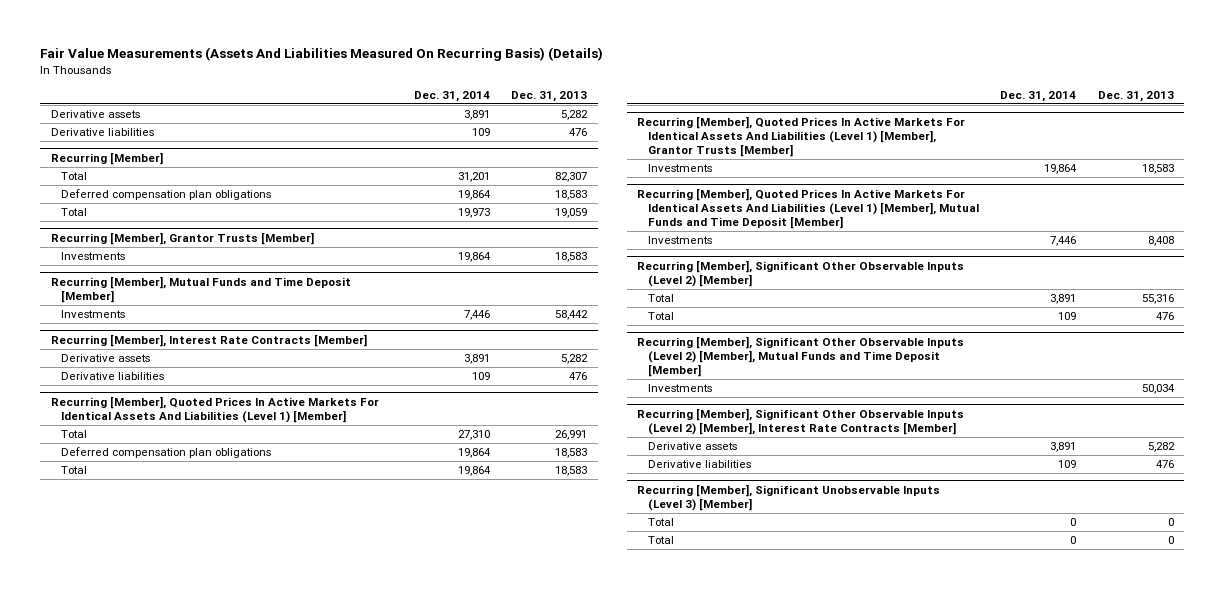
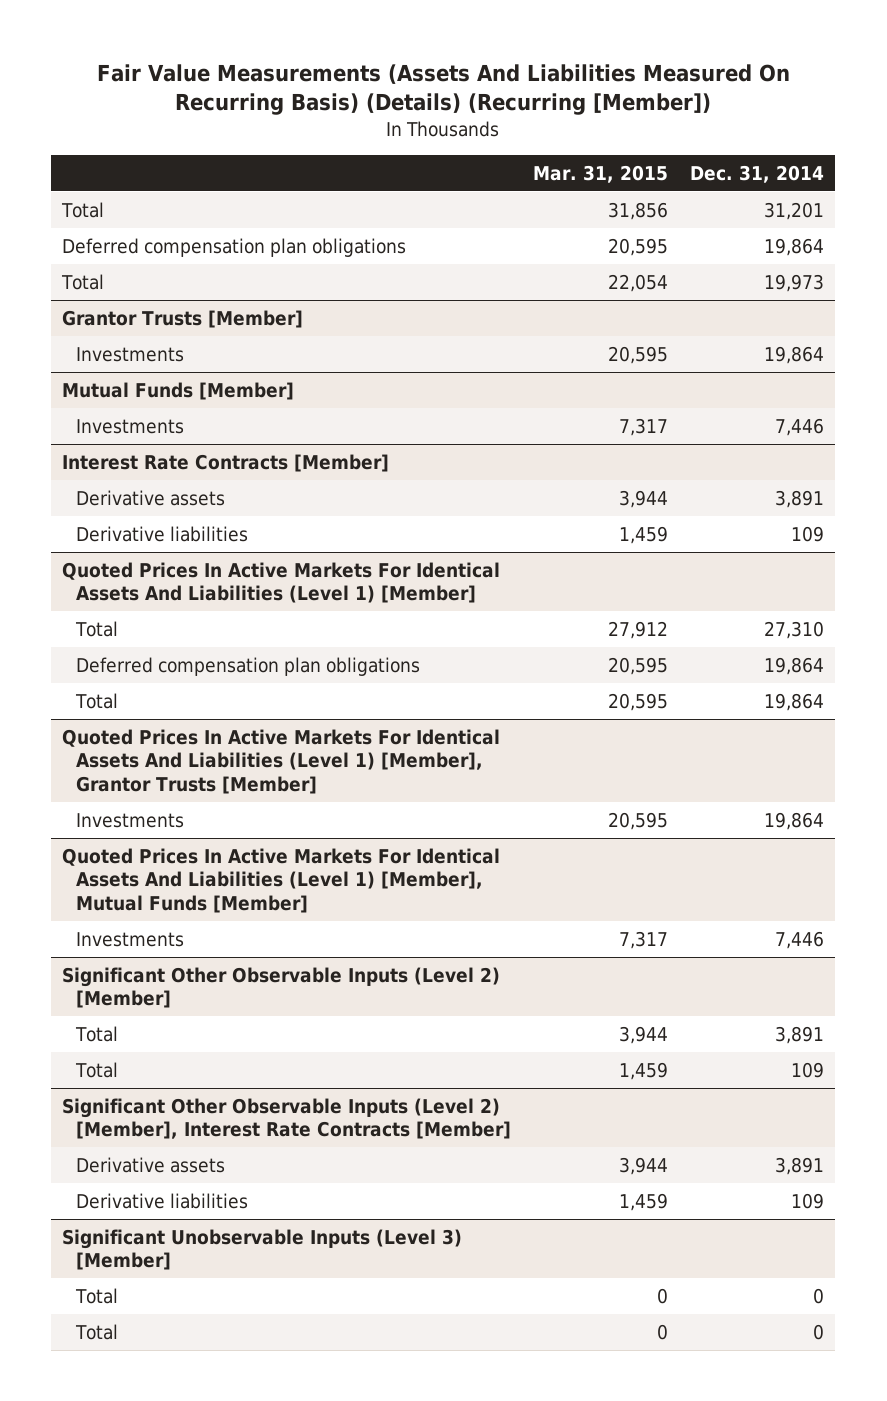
- Fair Value Measurements (Assets And Liabilities Measured On Recurring Basis) (Details)
+ Fair Value Measurements (Assets And Liabilities Measured On Recurring Basis) (Details) (Recurring [Member])
- | Dec. 31, 2014 | Dec. 31, 2013
+ | Mar. 31, 2015 | Dec. 31, 2014
- Derivative assets | 3,891 | 5,282
- Derivative liabilities | 109 | 476
- Recurring [Member]
- Recurring [Member], Grantor Trusts [Member]
+ Grantor Trusts [Member]
- Recurring [Member], Mutual Funds and Time Deposit [Member]
+ Mutual Funds [Member]
- Recurring [Member], Interest Rate Contracts [Member]
+ Interest Rate Contracts [Member]
- Recurring [Member], Quoted Prices In Active Markets For Identical Assets And Liabilities (Level 1) [Member]
+ Quoted Prices In Active Markets For Identical Assets And Liabilities (Level 1) [Member]
- Recurring [Member], Quoted Prices In Active Markets For Identical Assets And Liabilities (Level 1) [Member], Grantor Trusts [Member]
+ Quoted Prices In Active Markets For Identical Assets And Liabilities (Level 1) [Member], Grantor Trusts [Member]
- Recurring [Member], Quoted Prices In Active Markets For Identical Assets And Liabilities (Level 1) [Member], Mutual Funds and Time Deposit [Member]
+ Quoted Prices In Active Markets For Identical Assets And Liabilities (Level 1) [Member], Mutual Funds [Member]
- Recurring [Member], Significant Other Observable Inputs (Level 2) [Member]
+ Significant Other Observable Inputs (Level 2) [Member]
- Recurring [Member], Significant Other Observable Inputs (Level 2) [Member], Mutual Funds and Time Deposit [Member]
- Investments | | 50,034
- Recurring [Member], Significant Other Observable Inputs (Level 2) [Member], Interest Rate Contracts [Member]
+ Significant Other Observable Inputs (Level 2) [Member], Interest Rate Contracts [Member]
- Recurring [Member], Significant Unobservable Inputs (Level 3) [Member]
+ Significant Unobservable Inputs (Level 3) [Member]

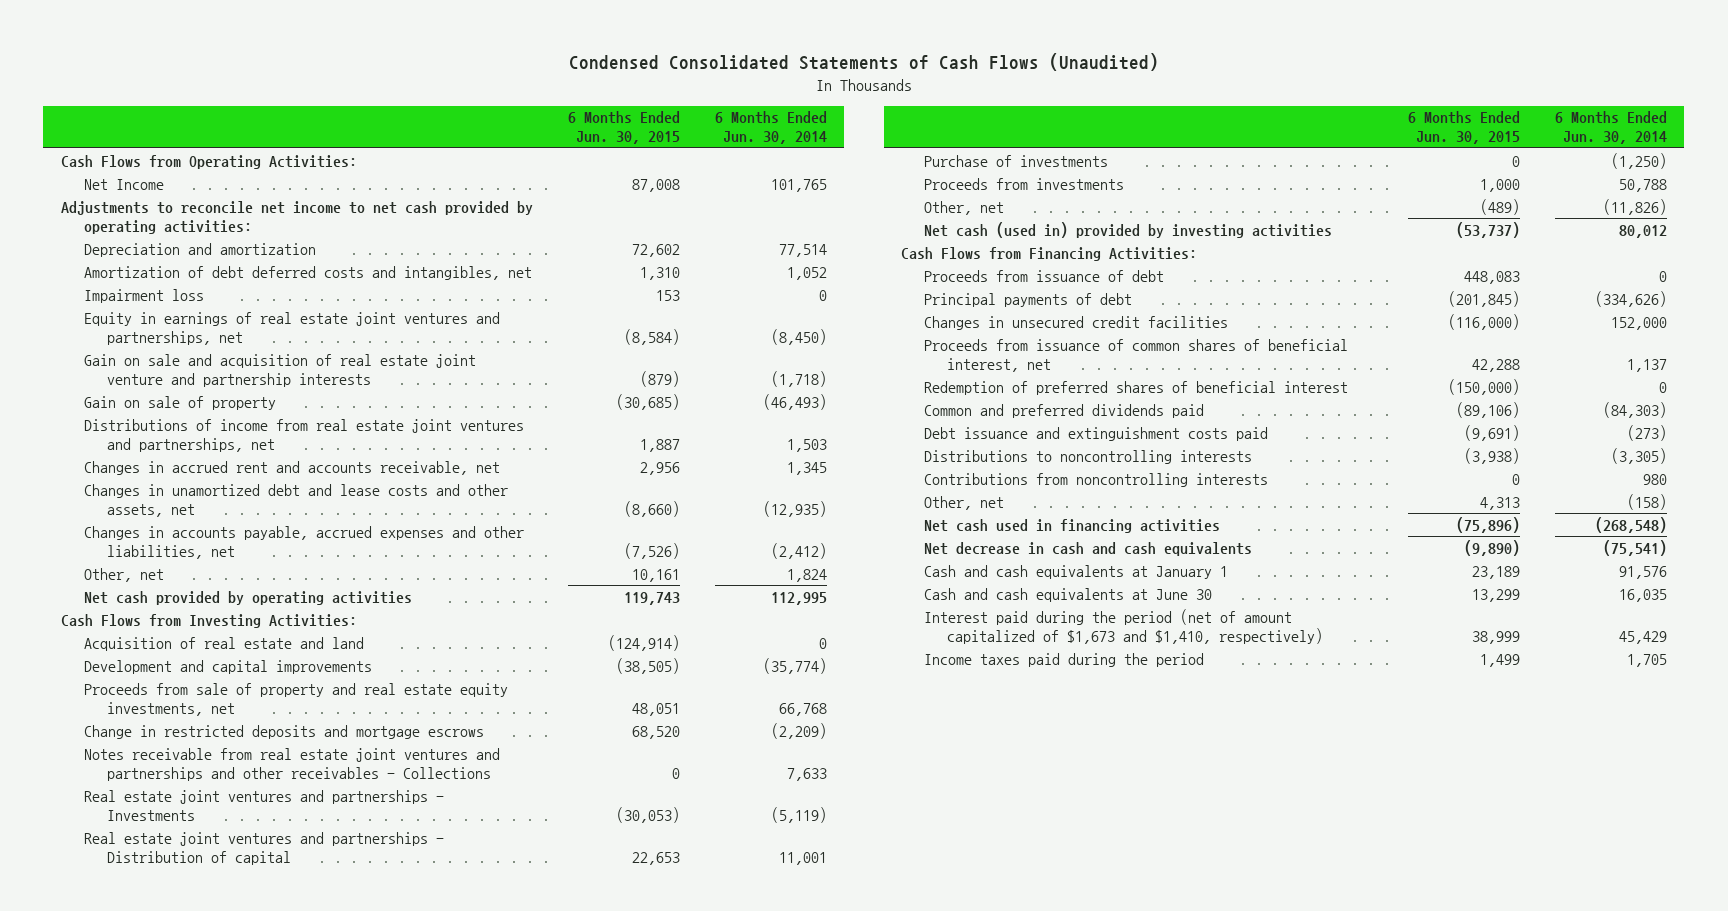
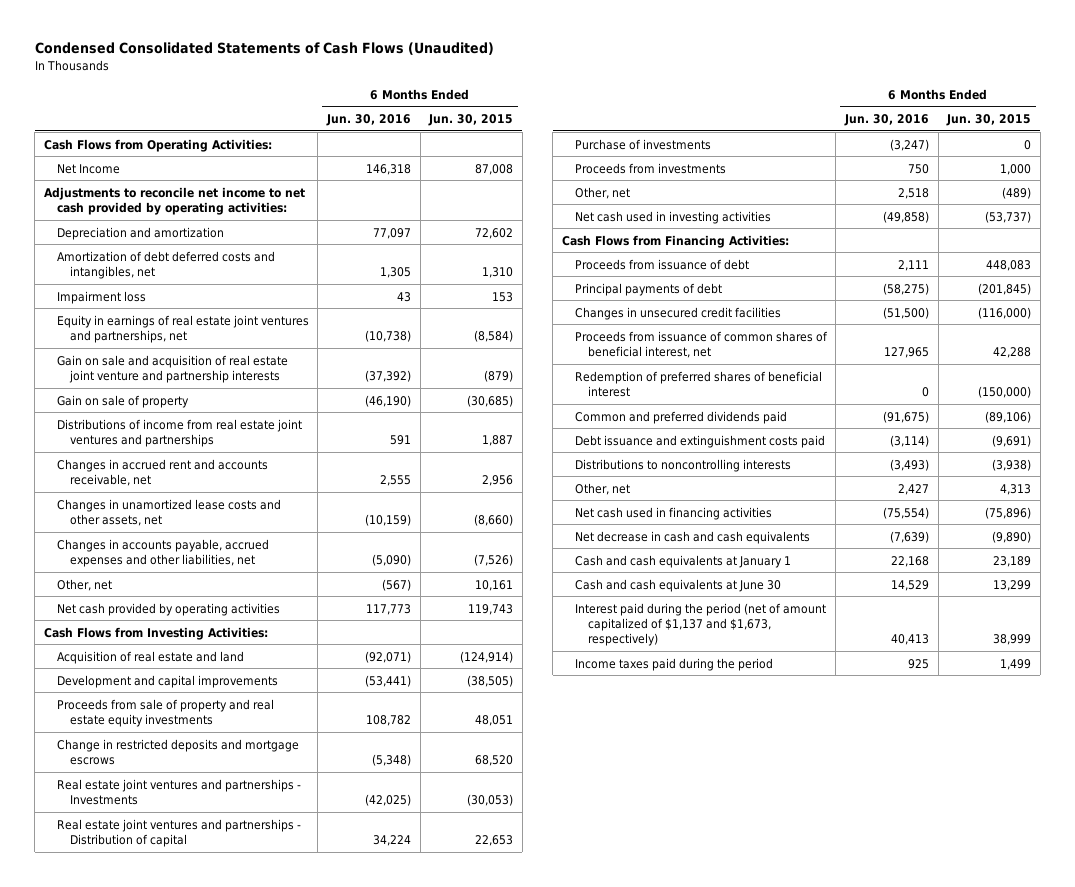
- | 6 Months Ended Jun. 30, 2015 | 6 Months Ended Jun. 30, 2014
+ | 6 Months Ended Jun. 30, 2016 | 6 Months Ended Jun. 30, 2015
- Distributions of income from real estate joint ventures and partnerships, net | 1,887 | 1,503
+ Distributions of income from real estate joint ventures and partnerships | 591 | 1,887
- Changes in unamortized debt and lease costs and other assets, net | (8,660) | (12,935)
+ Changes in unamortized lease costs and other assets, net | (10,159) | (8,660)
- Proceeds from sale of property and real estate equity investments, net | 48,051 | 66,768
+ Proceeds from sale of property and real estate equity investments | 108,782 | 48,051
- Notes receivable from real estate joint ventures and partnerships and other receivables - Collections | 0 | 7,633
- Net cash (used in) provided by investing activities | (53,737) | 80,012
+ Net cash used in investing activities | (49,858) | (53,737)
- Contributions from noncontrolling interests | 0 | 980
- Interest paid during the period (net of amount capitalized of $1,673 and $1,410, respectively) | 38,999 | 45,429
+ Interest paid during the period (net of amount capitalized of $1,137 and $1,673, respectively) | 40,413 | 38,999

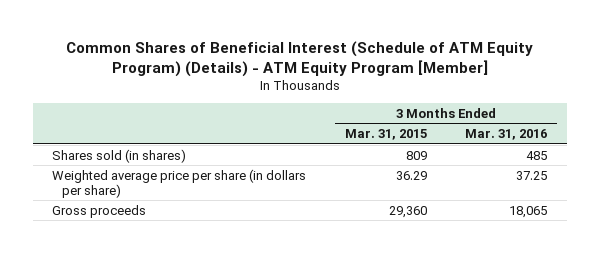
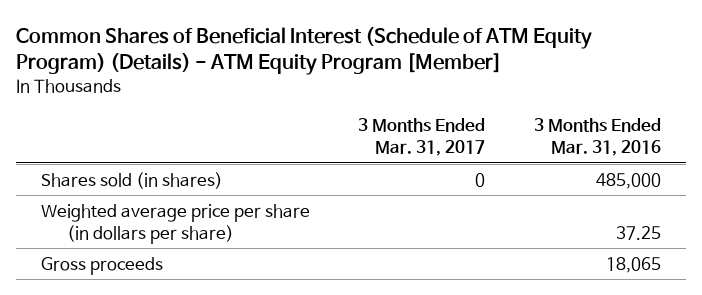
- | 3 Months Ended Mar. 31, 2015 | 3 Months Ended Mar. 31, 2016
+ | 3 Months Ended Mar. 31, 2017 | 3 Months Ended Mar. 31, 2016
- Shares sold (in shares) | 809 | 485
+ Shares sold (in shares) | 0 | 485,000

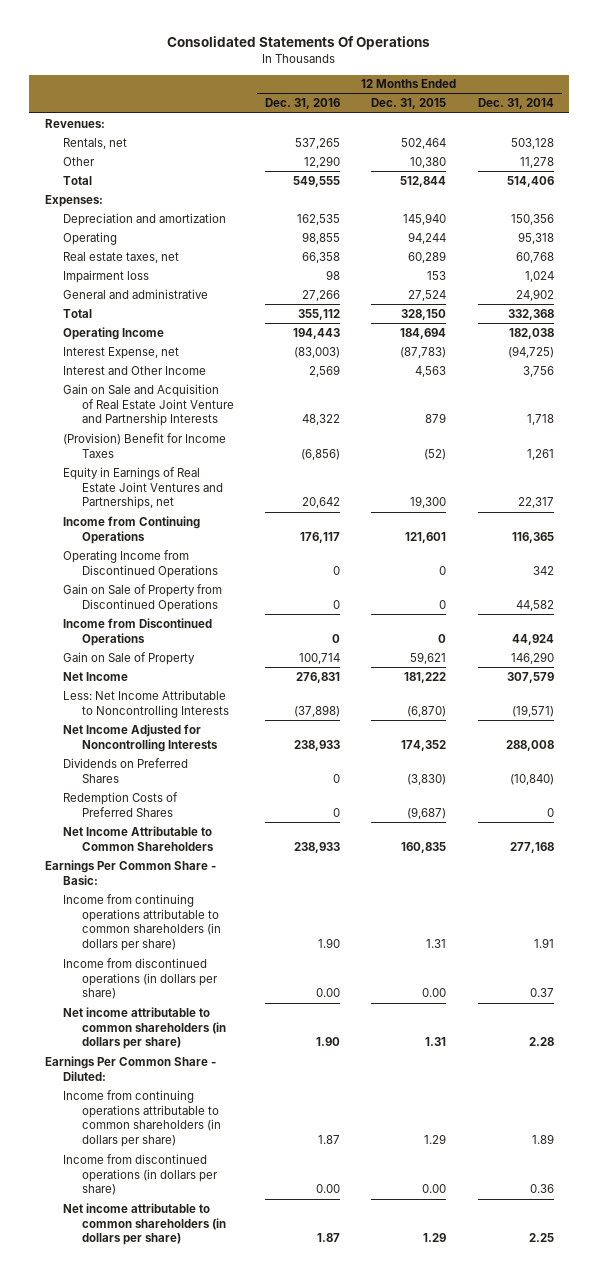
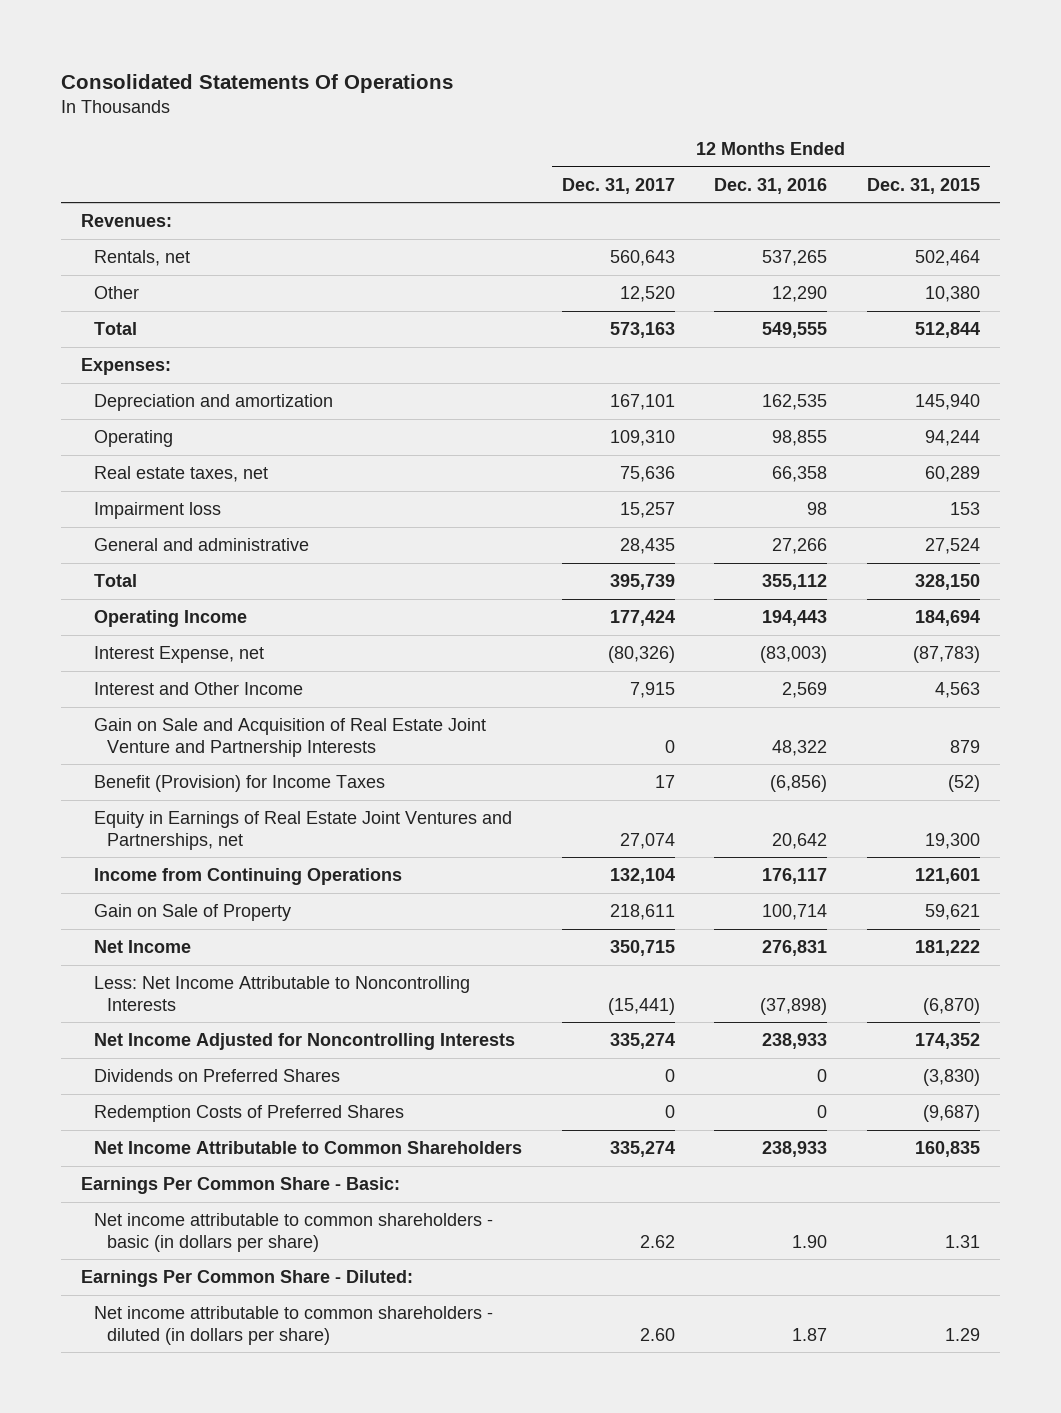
- | 12 Months Ended Dec. 31, 2016 | 12 Months Ended Dec. 31, 2015 | 12 Months Ended Dec. 31, 2014
+ | 12 Months Ended Dec. 31, 2017 | 12 Months Ended Dec. 31, 2016 | 12 Months Ended Dec. 31, 2015
- (Provision) Benefit for Income Taxes | (6,856) | (52) | 1,261
+ Benefit (Provision) for Income Taxes | 17 | (6,856) | (52)
- Operating Income from Discontinued Operations | 0 | 0 | 342
- Gain on Sale of Property from Discontinued Operations | 0 | 0 | 44,582
- Income from Discontinued Operations | 0 | 0 | 44,924
- Income from continuing operations attributable to common shareholders (in dollars per share) | 1.90 | 1.31 | 1.91
- Income from discontinued operations (in dollars per share) | 0.00 | 0.00 | 0.37
- Net income attributable to common shareholders (in dollars per share) | 1.90 | 1.31 | 2.28
+ Net income attributable to common shareholders - basic (in dollars per share) | 2.62 | 1.90 | 1.31
- Income from continuing operations attributable to common shareholders (in dollars per share) | 1.87 | 1.29 | 1.89
- Income from discontinued operations (in dollars per share) | 0.00 | 0.00 | 0.36
- Net income attributable to common shareholders (in dollars per share) | 1.87 | 1.29 | 2.25
+ Net income attributable to common shareholders - diluted (in dollars per share) | 2.60 | 1.87 | 1.29

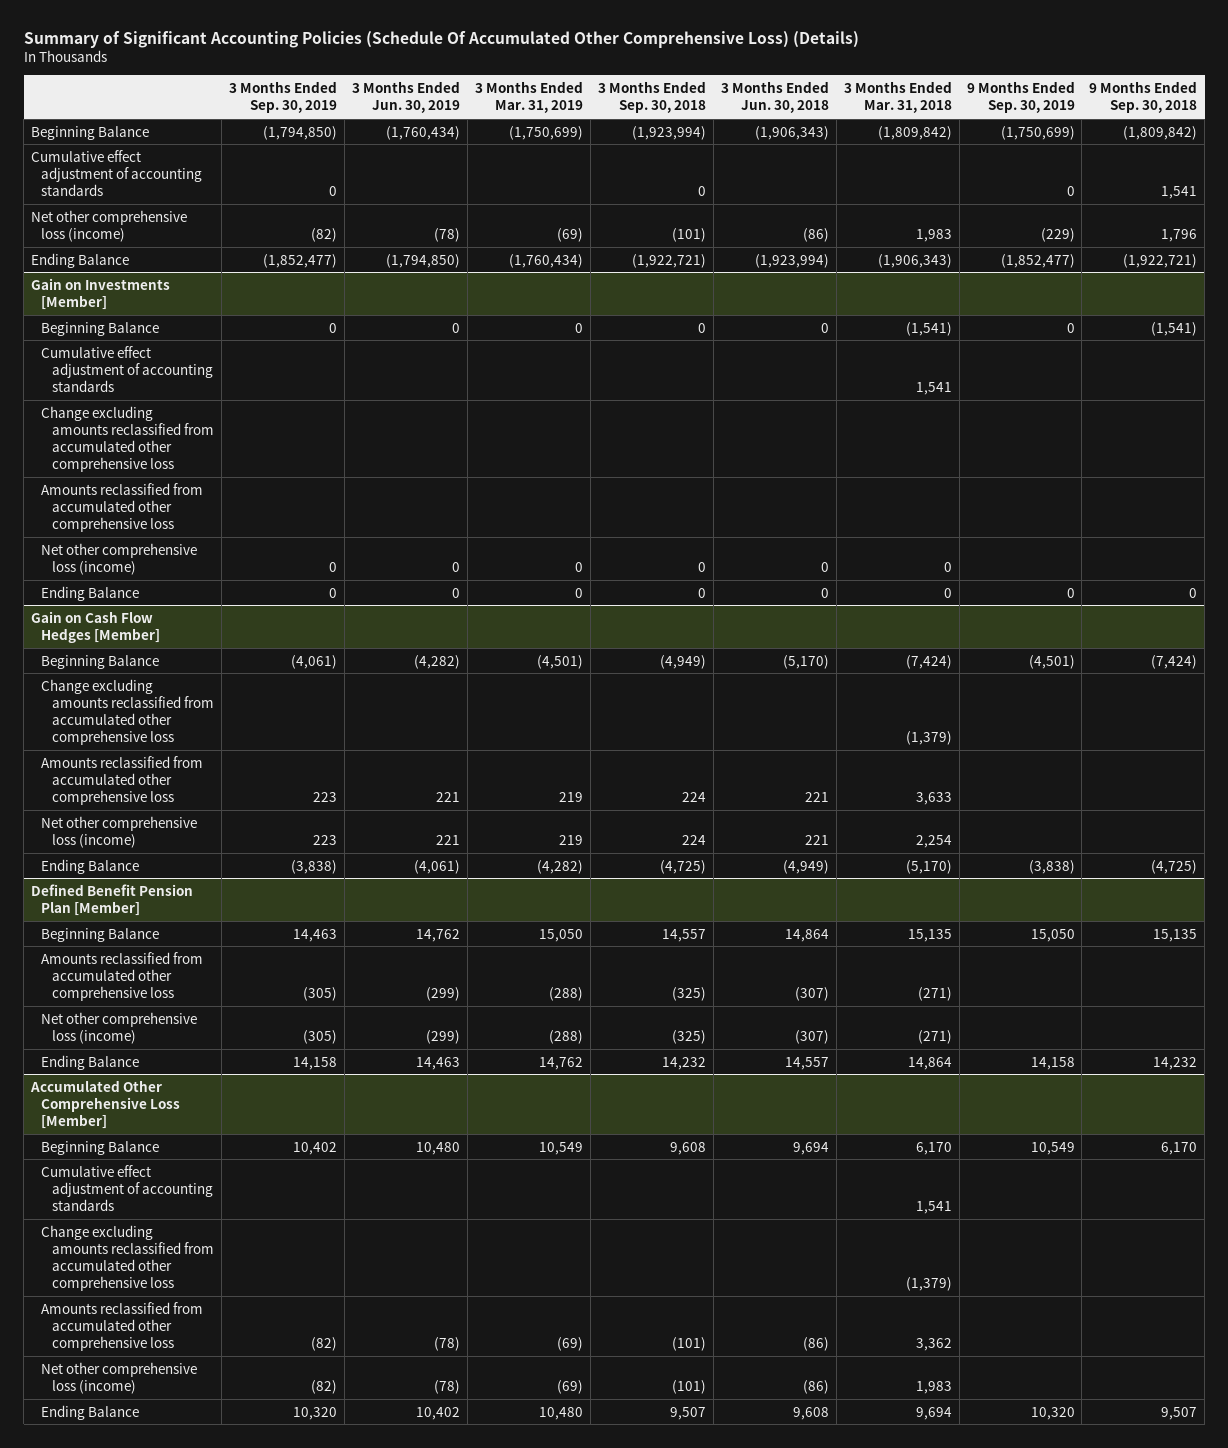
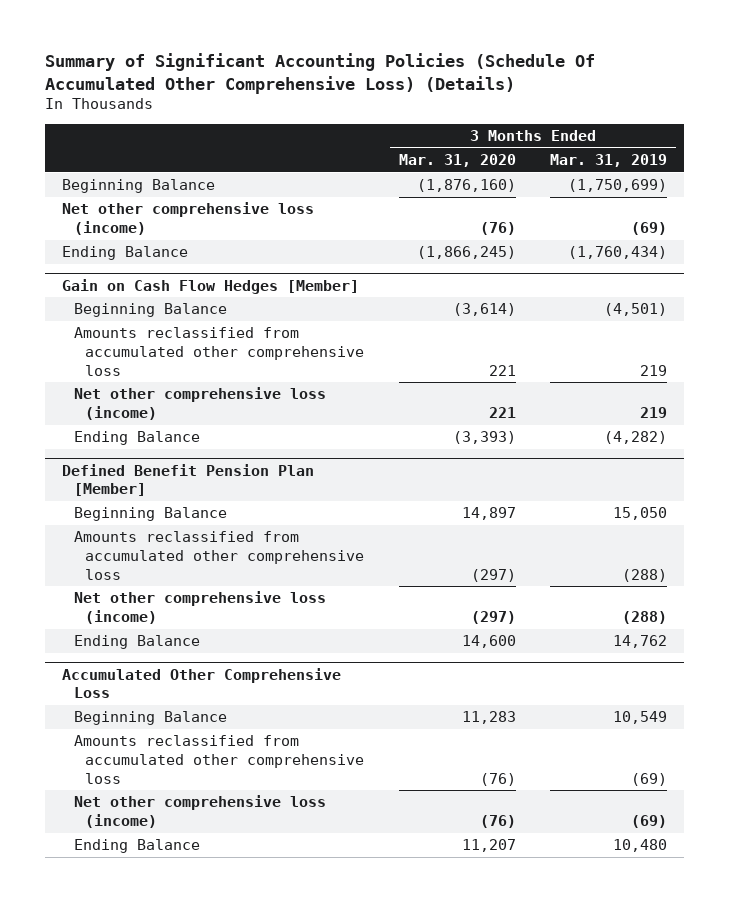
- | 3 Months Ended Sep. 30, 2019 | 3 Months Ended Jun. 30, 2019 | 3 Months Ended Mar. 31, 2019 | 3 Months Ended Sep. 30, 2018 | 3 Months Ended Jun. 30, 2018 | 3 Months Ended Mar. 31, 2018 | 9 Months Ended Sep. 30, 2019 | 9 Months Ended Sep. 30, 2018
+ | 3 Months Ended Mar. 31, 2020 | 3 Months Ended Mar. 31, 2019
- Cumulative effect adjustment of accounting standards | 0 | | | 0 | | | 0 | 1,541
- Gain on Investments [Member]
- Beginning Balance | 0 | 0 | 0 | 0 | 0 | (1,541) | 0 | (1,541)
- Cumulative effect adjustment of accounting standards | | | | | | 1,541 | |
- Change excluding amounts reclassified from accumulated other comprehensive loss
- Amounts reclassified from accumulated other comprehensive loss
- Net other comprehensive loss (income) | 0 | 0 | 0 | 0 | 0 | 0 | |
- Ending Balance | 0 | 0 | 0 | 0 | 0 | 0 | 0 | 0
@ Gain on Cash Flow Hedges [Member]
- Change excluding amounts reclassified from accumulated other comprehensive loss | | | | | | (1,379) | |
- Accumulated Other Comprehensive Loss [Member]
+ Accumulated Other Comprehensive Loss
- Cumulative effect adjustment of accounting standards | | | | | | 1,541 | |
- Change excluding amounts reclassified from accumulated other comprehensive loss | | | | | | (1,379) | |

